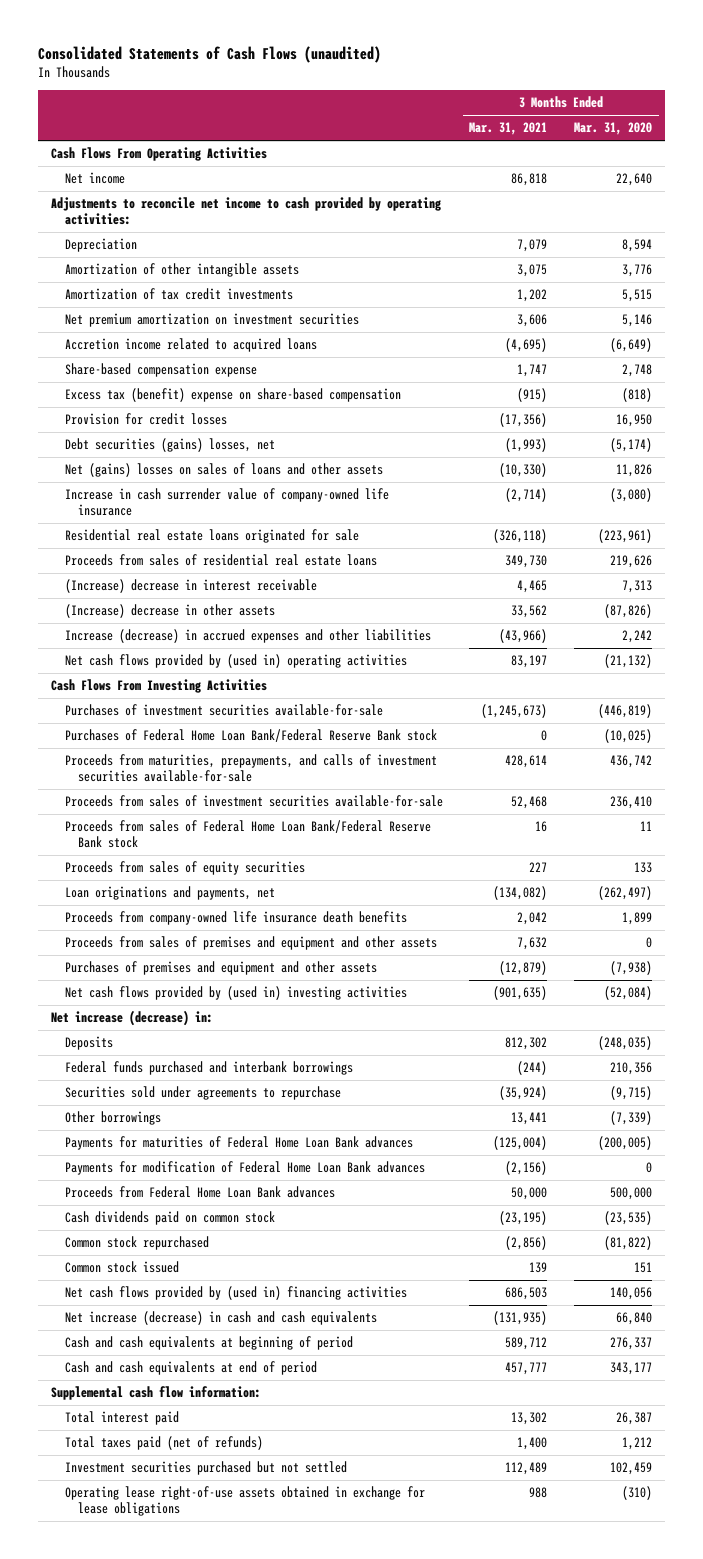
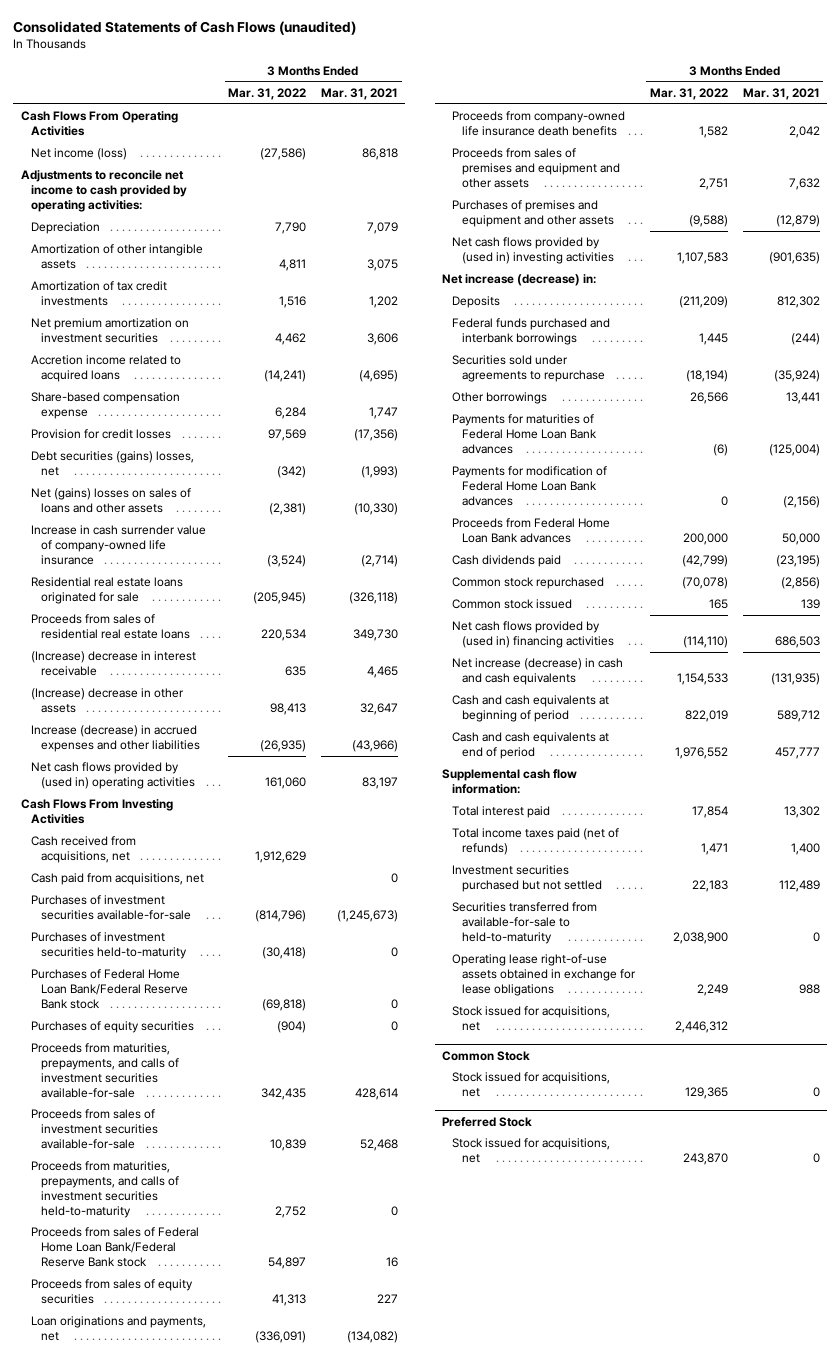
- | 3 Months Ended Mar. 31, 2021 | 3 Months Ended Mar. 31, 2020
+ | 3 Months Ended Mar. 31, 2022 | 3 Months Ended Mar. 31, 2021
- Net income | 86,818 | 22,640
+ Net income (loss) | (27,586) | 86,818
- Excess tax (benefit) expense on share-based compensation | (915) | (818)
- (Increase) decrease in other assets | 33,562 | (87,826)
+ (Increase) decrease in other assets | 98,413 | 32,647
+ Cash received from acquisitions, net | 1,912,629 |
+ Cash paid from acquisitions, net | | 0
+ Purchases of investment securities held-to-maturity | (30,418) | 0
+ Purchases of equity securities | (904) | 0
+ Proceeds from maturities, prepayments, and calls of investment securities held-to-maturity | 2,752 | 0
- Cash dividends paid on common stock | (23,195) | (23,535)
+ Cash dividends paid | (42,799) | (23,195)
- Total taxes paid (net of refunds) | 1,400 | 1,212
+ Total income taxes paid (net of refunds) | 1,471 | 1,400
+ Securities transferred from available-for-sale to held-to-maturity | 2,038,900 | 0
+ Stock issued for acquisitions, net | 2,446,312 |
+ Common Stock
+ Stock issued for acquisitions, net | 129,365 | 0
+ Preferred Stock
+ Stock issued for acquisitions, net | 243,870 | 0

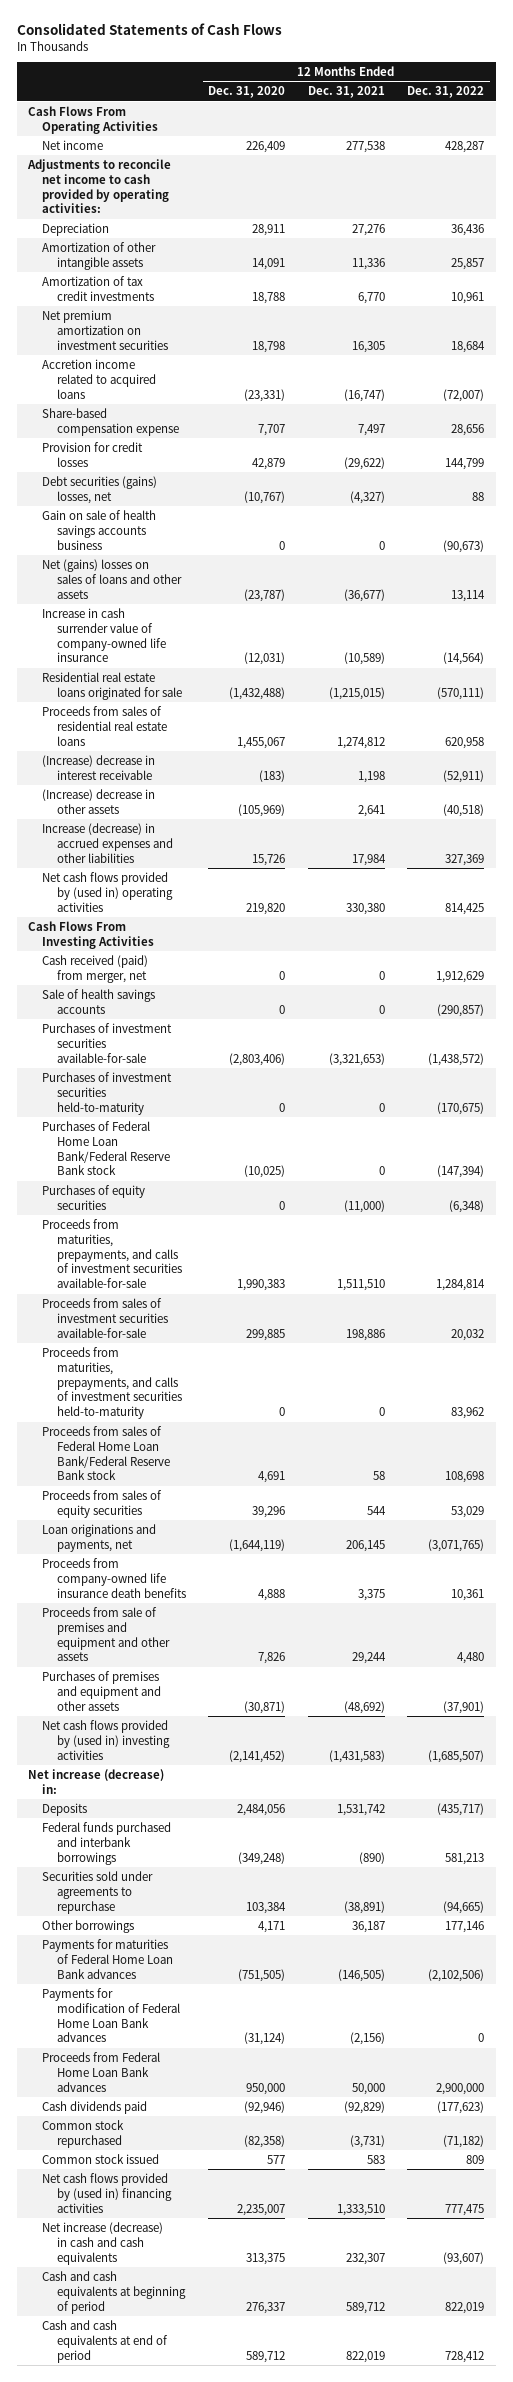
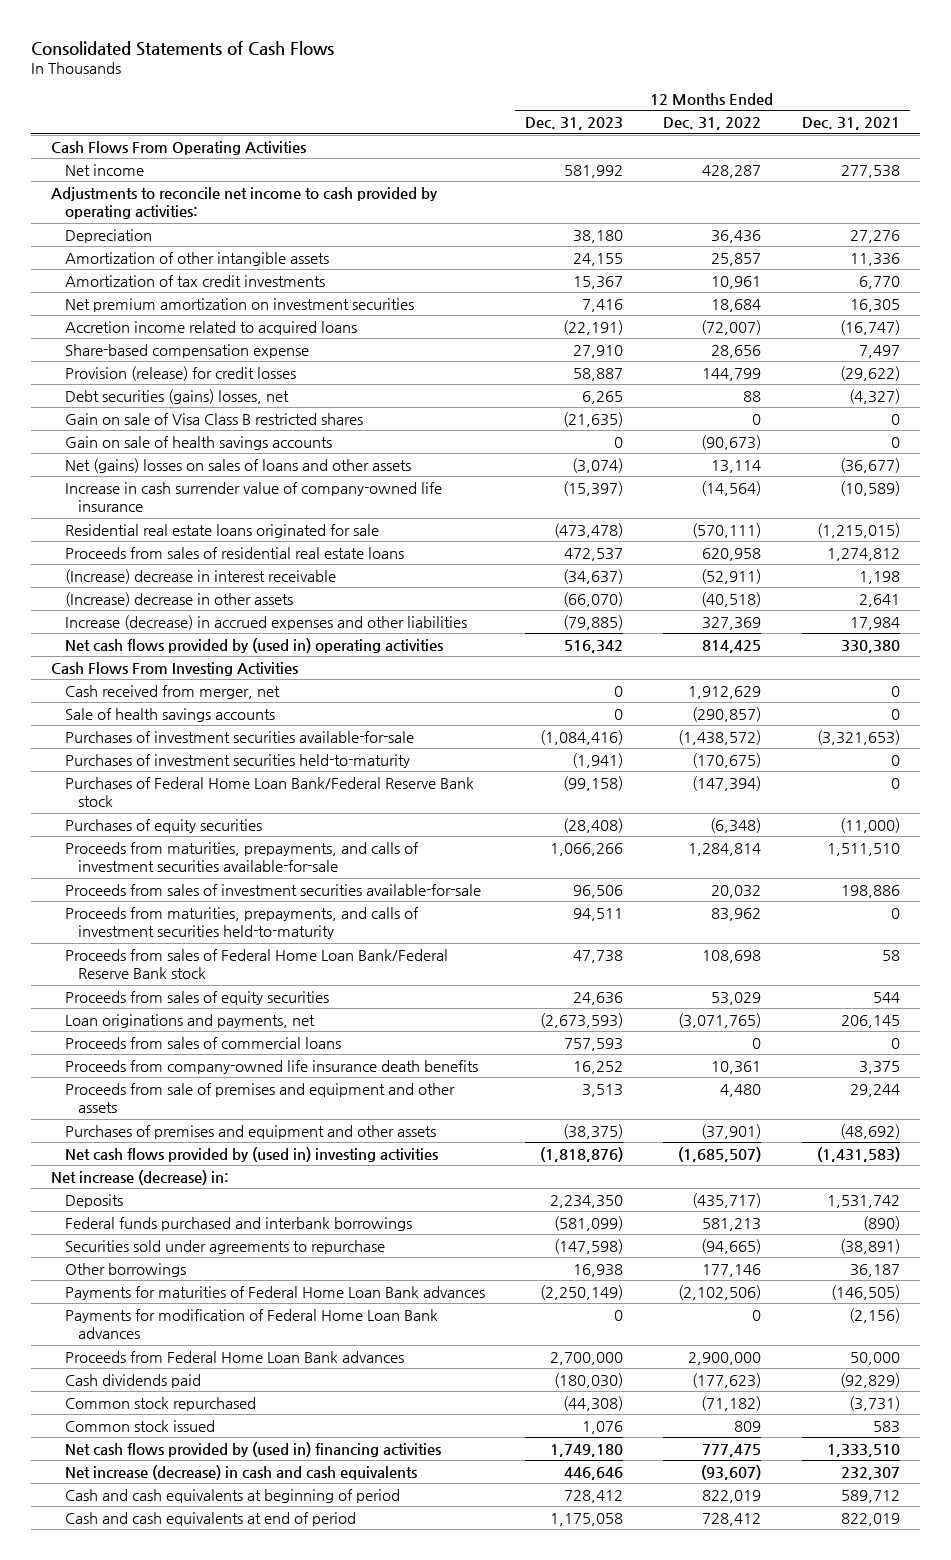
- | 12 Months Ended Dec. 31, 2020 | 12 Months Ended Dec. 31, 2021 | 12 Months Ended Dec. 31, 2022
+ | 12 Months Ended Dec. 31, 2023 | 12 Months Ended Dec. 31, 2022 | 12 Months Ended Dec. 31, 2021
- Provision for credit losses | 42,879 | (29,622) | 144,799
+ Provision (release) for credit losses | 58,887 | 144,799 | (29,622)
- Gain on sale of health savings accounts business | 0 | 0 | (90,673)
+ Gain on sale of Visa Class B restricted shares | (21,635) | 0 | 0
+ Gain on sale of health savings accounts | 0 | (90,673) | 0
- Cash received (paid) from merger, net | 0 | 0 | 1,912,629
+ Cash received from merger, net | 0 | 1,912,629 | 0
+ Proceeds from sales of commercial loans | 757,593 | 0 | 0

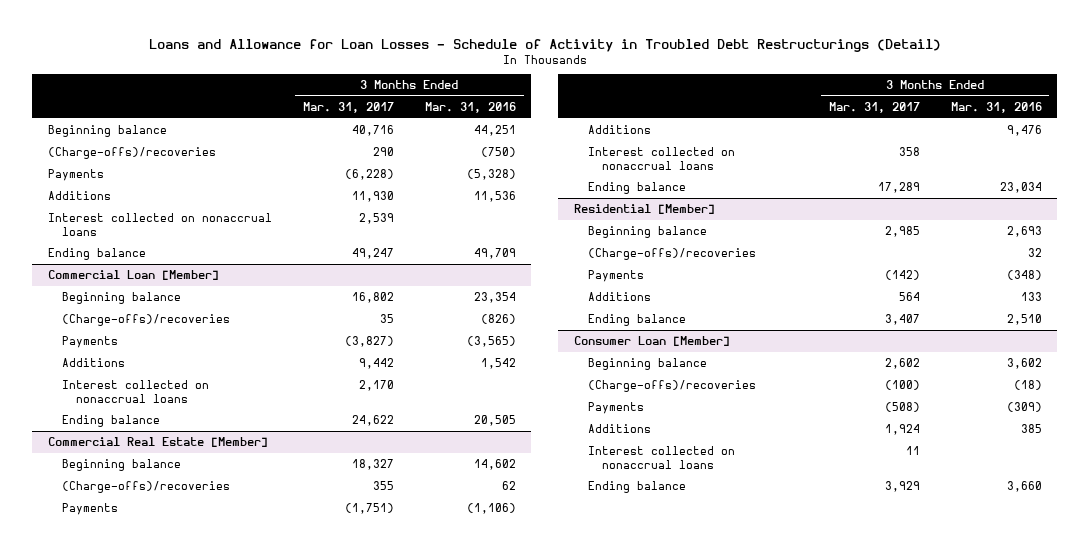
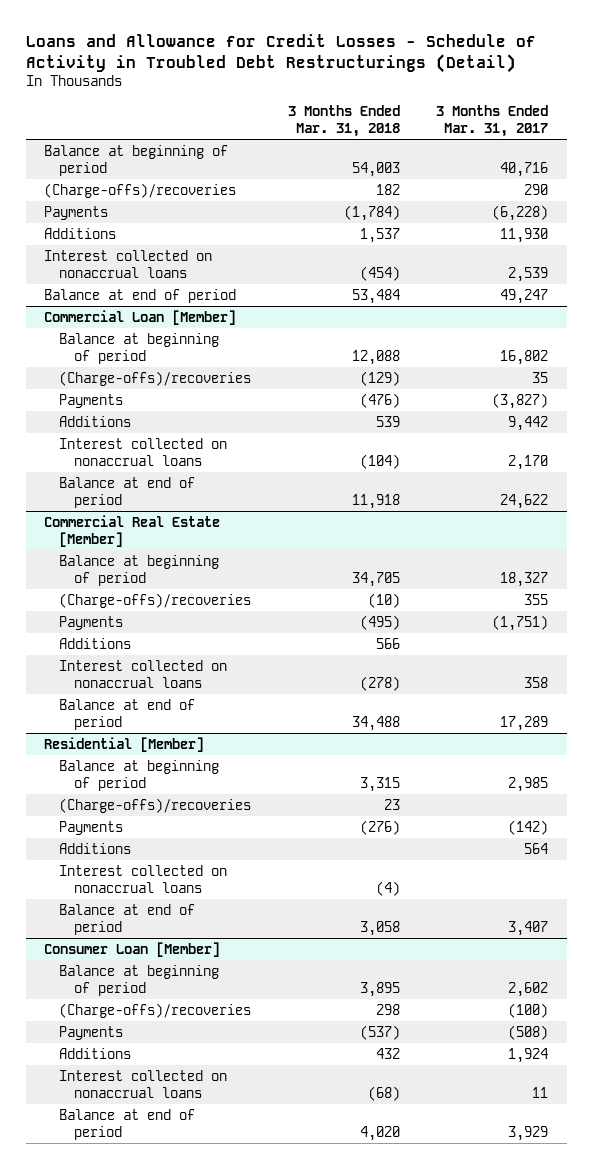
- Loans and Allowance for Loan Losses - Schedule of Activity in Troubled Debt Restructurings (Detail)
+ Loans and Allowance for Credit Losses - Schedule of Activity in Troubled Debt Restructurings (Detail)
- | 3 Months Ended Mar. 31, 2017 | 3 Months Ended Mar. 31, 2016
+ | 3 Months Ended Mar. 31, 2018 | 3 Months Ended Mar. 31, 2017
- Beginning balance | 40,716 | 44,251
+ Balance at beginning of period | 54,003 | 40,716
- Ending balance | 49,247 | 49,709
+ Balance at end of period | 53,484 | 49,247
@ Commercial Loan [Member]
- Beginning balance | 16,802 | 23,354
+ Balance at beginning of period | 12,088 | 16,802
- Ending balance | 24,622 | 20,505
+ Balance at end of period | 11,918 | 24,622
@ Commercial Real Estate [Member]
- Beginning balance | 18,327 | 14,602
+ Balance at beginning of period | 34,705 | 18,327
- Ending balance | 17,289 | 23,034
+ Balance at end of period | 34,488 | 17,289
@ Residential [Member]
- Beginning balance | 2,985 | 2,693
+ Balance at beginning of period | 3,315 | 2,985
- Ending balance | 3,407 | 2,510
+ Interest collected on nonaccrual loans | (4) |
+ Balance at end of period | 3,058 | 3,407
@ Consumer Loan [Member]
- Beginning balance | 2,602 | 3,602
+ Balance at beginning of period | 3,895 | 2,602
- Ending balance | 3,929 | 3,660
+ Balance at end of period | 4,020 | 3,929

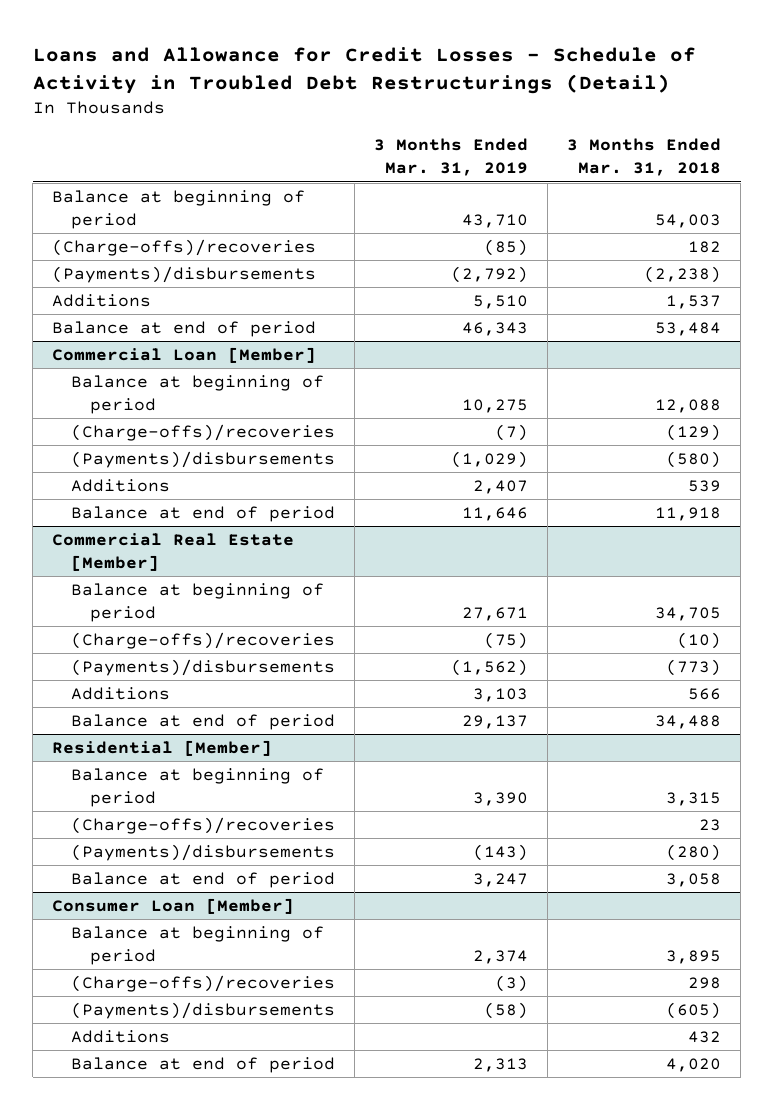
- | 3 Months Ended Mar. 31, 2018 | 3 Months Ended Mar. 31, 2017
+ | 3 Months Ended Mar. 31, 2019 | 3 Months Ended Mar. 31, 2018
- Payments | (1,784) | (6,228)
+ (Payments)/disbursements | (2,792) | (2,238)
- Interest collected on nonaccrual loans | (454) | 2,539
@ Commercial Loan [Member]
- Payments | (476) | (3,827)
+ (Payments)/disbursements | (1,029) | (580)
- Interest collected on nonaccrual loans | (104) | 2,170
@ Commercial Real Estate [Member]
- Payments | (495) | (1,751)
+ (Payments)/disbursements | (1,562) | (773)
- Interest collected on nonaccrual loans | (278) | 358
@ Residential [Member]
- Payments | (276) | (142)
- Additions | | 564
- Interest collected on nonaccrual loans | (4) |
+ (Payments)/disbursements | (143) | (280)
@ Consumer Loan [Member]
- Payments | (537) | (508)
+ (Payments)/disbursements | (58) | (605)
- Interest collected on nonaccrual loans | (68) | 11

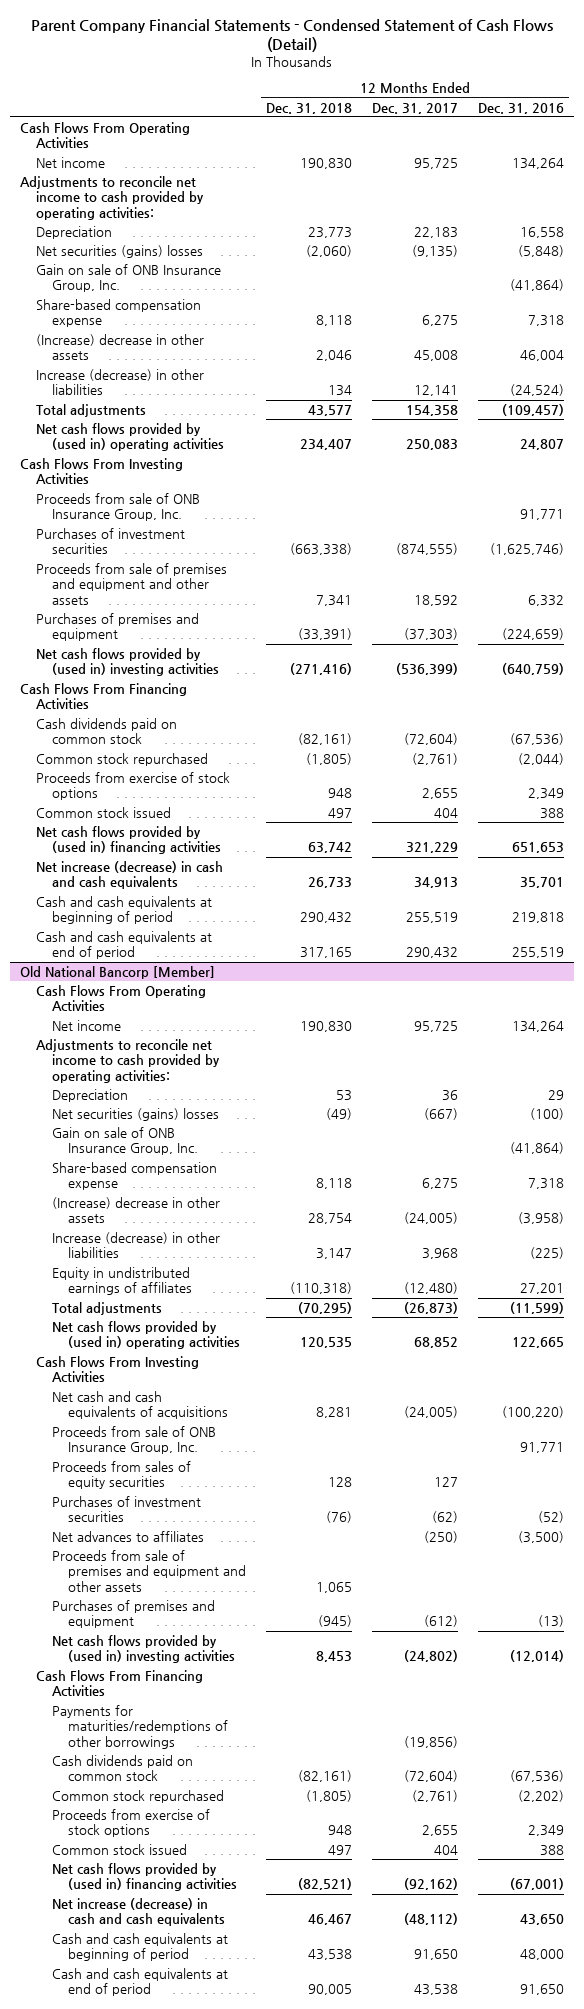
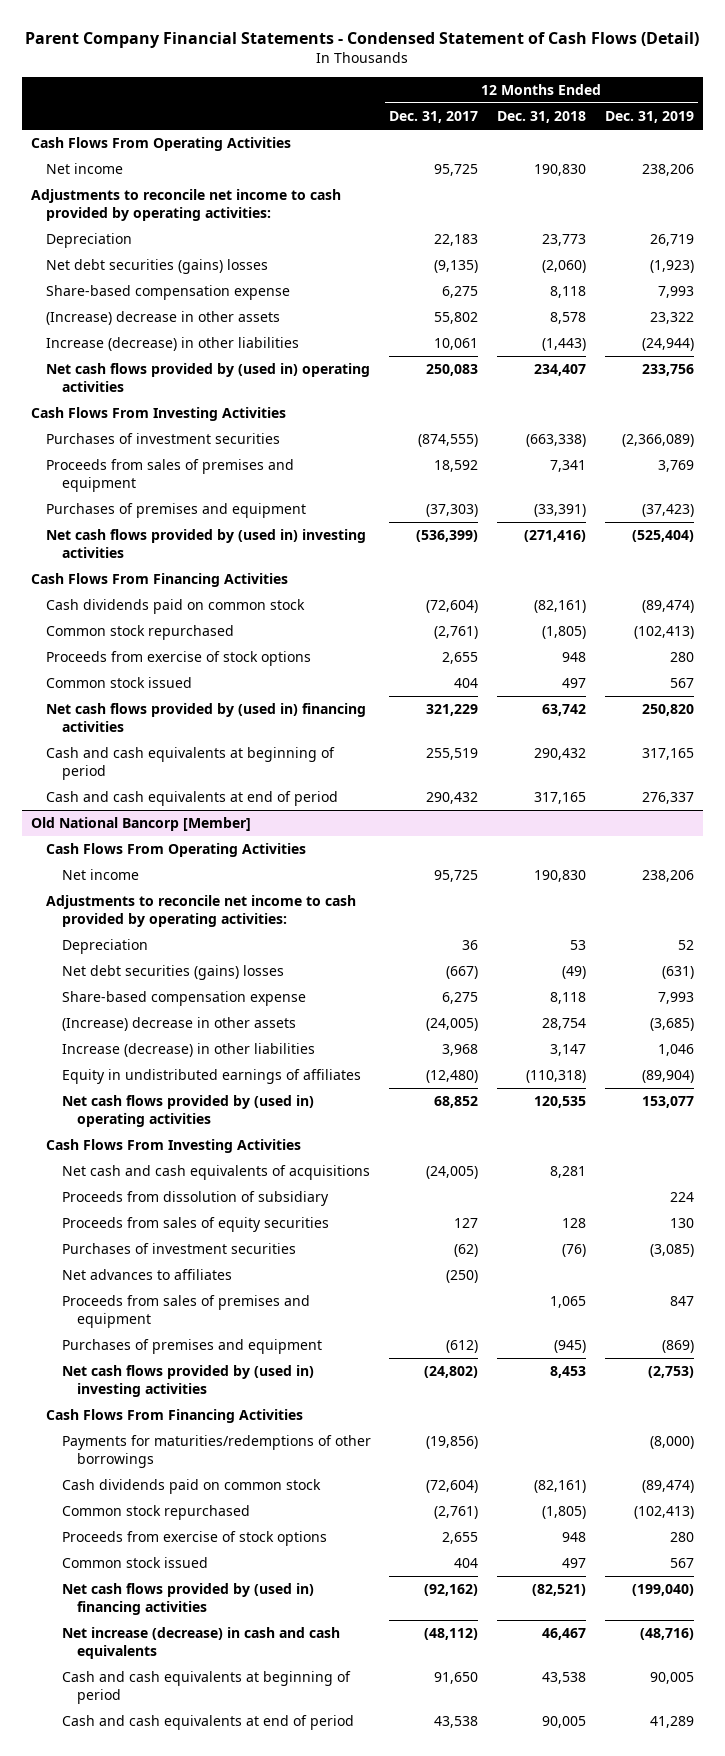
- | 12 Months Ended Dec. 31, 2018 | 12 Months Ended Dec. 31, 2017 | 12 Months Ended Dec. 31, 2016
+ | 12 Months Ended Dec. 31, 2017 | 12 Months Ended Dec. 31, 2018 | 12 Months Ended Dec. 31, 2019
- Net securities (gains) losses | (2,060) | (9,135) | (5,848)
- Gain on sale of ONB Insurance Group, Inc. | | | (41,864)
+ Net debt securities (gains) losses | (9,135) | (2,060) | (1,923)
- (Increase) decrease in other assets | 2,046 | 45,008 | 46,004
- Increase (decrease) in other liabilities | 134 | 12,141 | (24,524)
- Total adjustments | 43,577 | 154,358 | (109,457)
+ (Increase) decrease in other assets | 55,802 | 8,578 | 23,322
+ Increase (decrease) in other liabilities | 10,061 | (1,443) | (24,944)
- Proceeds from sale of ONB Insurance Group, Inc. | | | 91,771
- Proceeds from sale of premises and equipment and other assets | 7,341 | 18,592 | 6,332
+ Proceeds from sales of premises and equipment | 18,592 | 7,341 | 3,769
- Net increase (decrease) in cash and cash equivalents | 26,733 | 34,913 | 35,701
@ Old National Bancorp [Member]
- Net securities (gains) losses | (49) | (667) | (100)
- Gain on sale of ONB Insurance Group, Inc. | | | (41,864)
+ Net debt securities (gains) losses | (667) | (49) | (631)
- Total adjustments | (70,295) | (26,873) | (11,599)
- Proceeds from sale of ONB Insurance Group, Inc. | | | 91,771
+ Proceeds from dissolution of subsidiary | | | 224
- Proceeds from sale of premises and equipment and other assets | 1,065 | |
+ Proceeds from sales of premises and equipment | | 1,065 | 847

